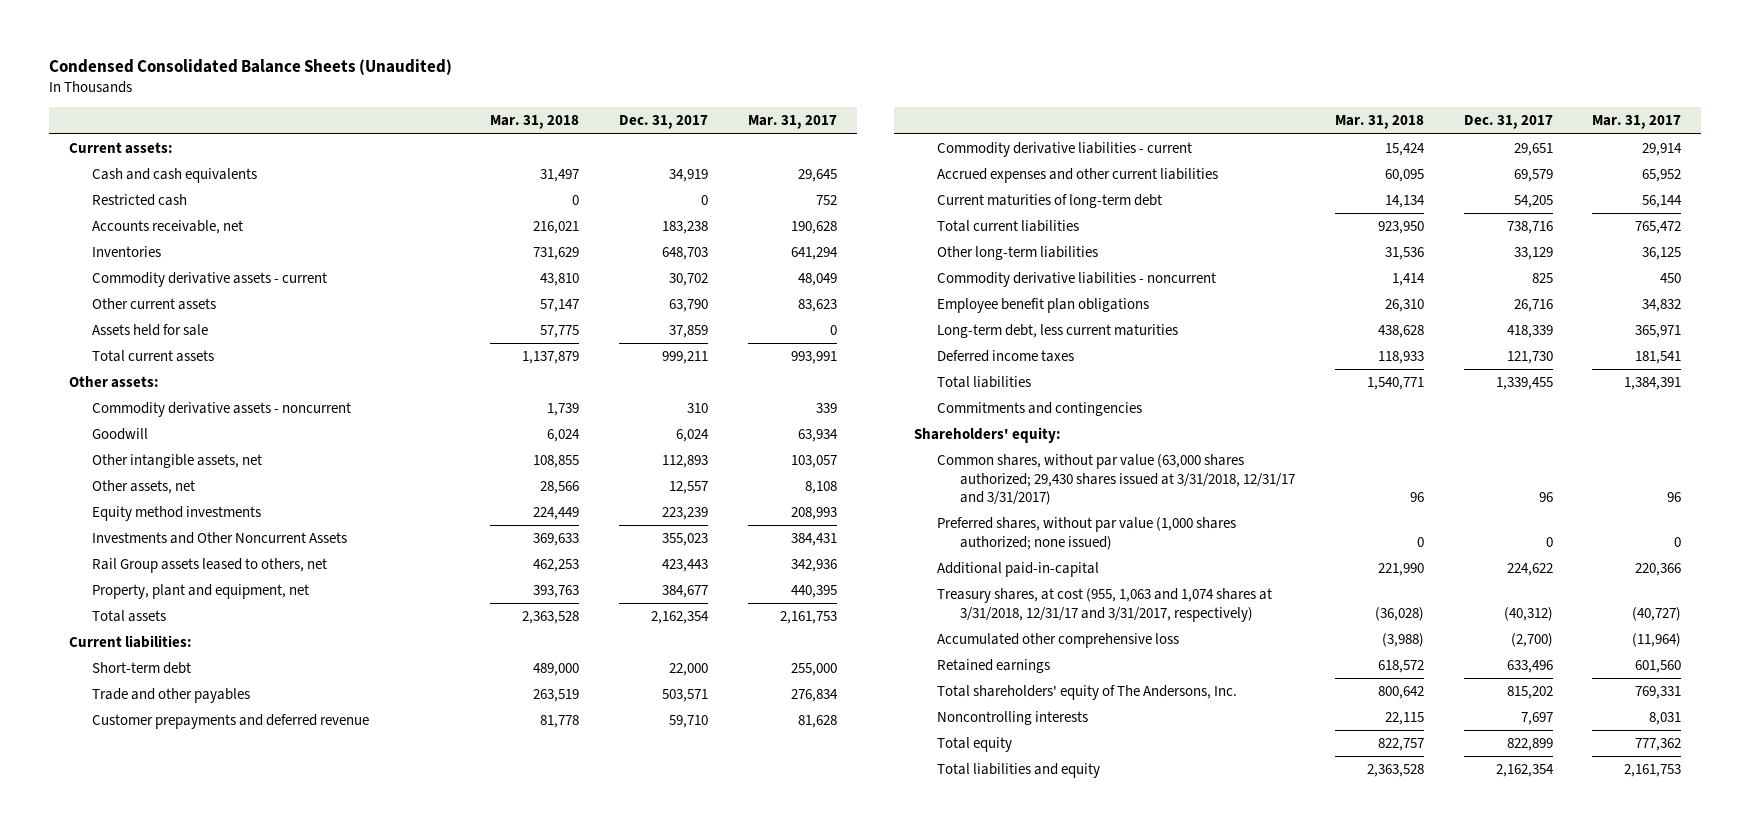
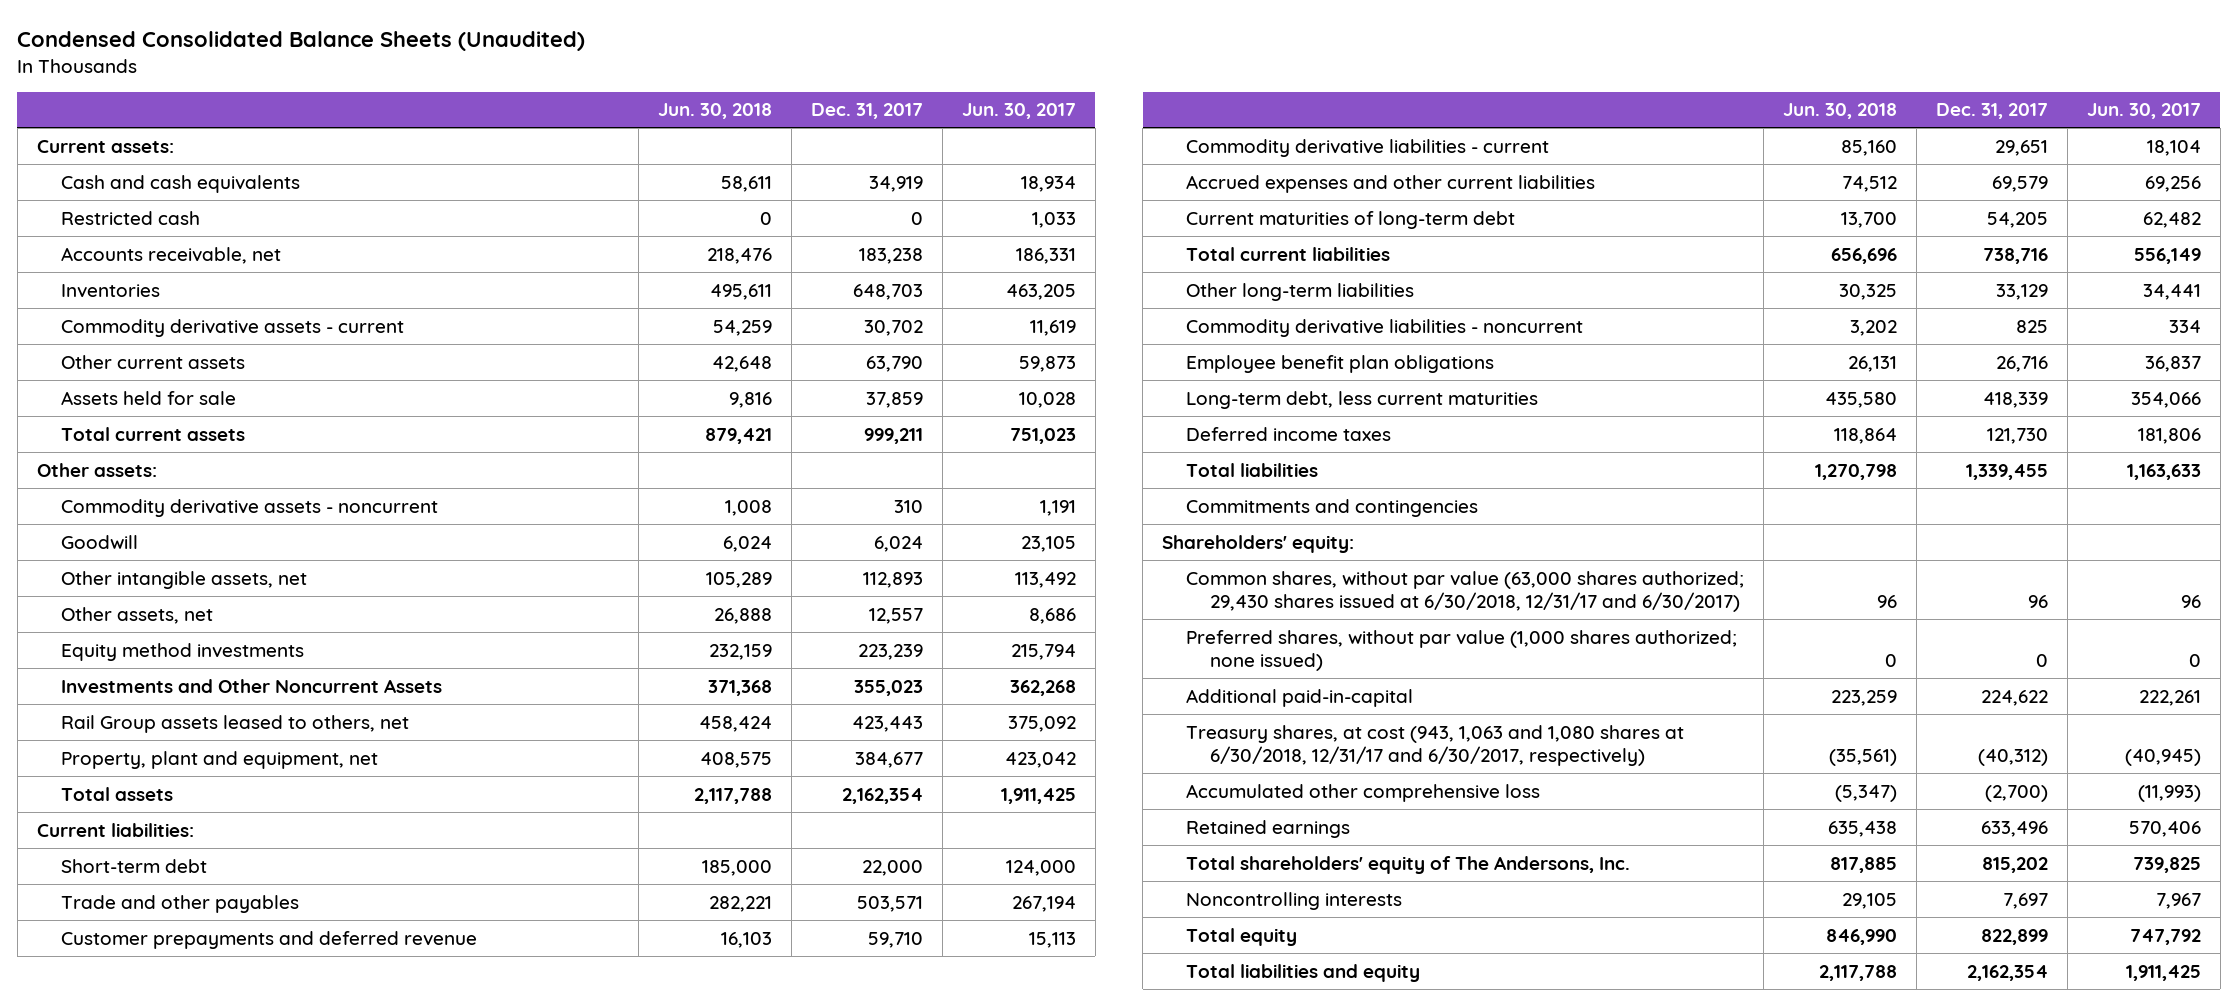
- | Mar. 31, 2018 | Dec. 31, 2017 | Mar. 31, 2017
+ | Jun. 30, 2018 | Dec. 31, 2017 | Jun. 30, 2017
- Common shares, without par value (63,000 shares authorized; 29,430 shares issued at 3/31/2018, 12/31/17 and 3/31/2017) | 96 | 96 | 96
+ Common shares, without par value (63,000 shares authorized; 29,430 shares issued at 6/30/2018, 12/31/17 and 6/30/2017) | 96 | 96 | 96
- Treasury shares, at cost (955, 1,063 and 1,074 shares at 3/31/2018, 12/31/17 and 3/31/2017, respectively) | (36,028) | (40,312) | (40,727)
+ Treasury shares, at cost (943, 1,063 and 1,080 shares at 6/30/2018, 12/31/17 and 6/30/2017, respectively) | (35,561) | (40,312) | (40,945)

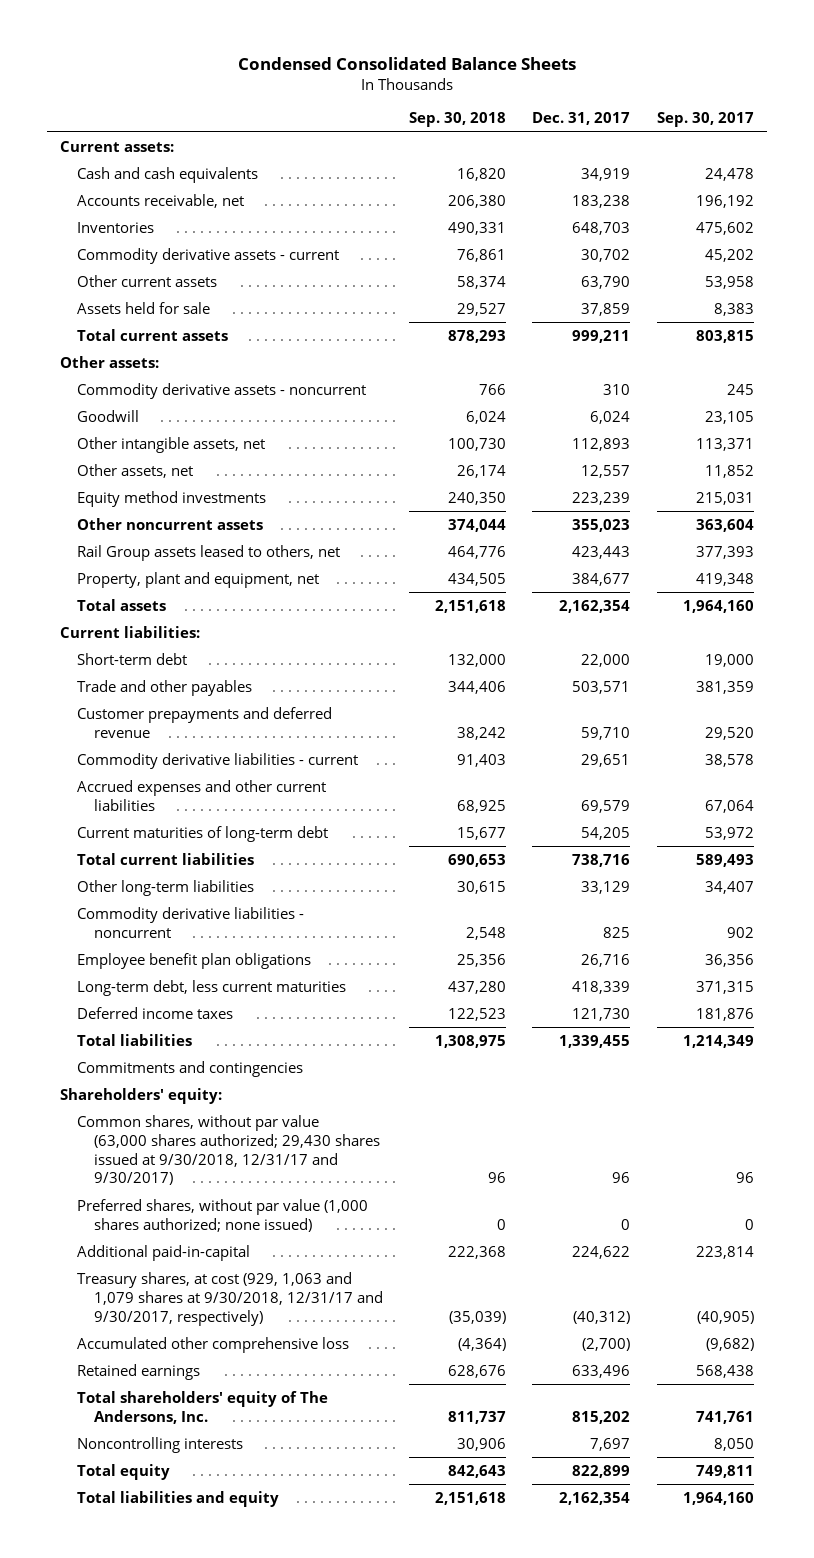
- Condensed Consolidated Balance Sheets (Unaudited)
+ Condensed Consolidated Balance Sheets
- | Jun. 30, 2018 | Dec. 31, 2017 | Jun. 30, 2017
+ | Sep. 30, 2018 | Dec. 31, 2017 | Sep. 30, 2017
- Restricted cash | 0 | 0 | 1,033
- Investments and Other Noncurrent Assets | 371,368 | 355,023 | 362,268
+ Other noncurrent assets | 374,044 | 355,023 | 363,604
- Common shares, without par value (63,000 shares authorized; 29,430 shares issued at 6/30/2018, 12/31/17 and 6/30/2017) | 96 | 96 | 96
+ Common shares, without par value (63,000 shares authorized; 29,430 shares issued at 9/30/2018, 12/31/17 and 9/30/2017) | 96 | 96 | 96
- Treasury shares, at cost (943, 1,063 and 1,080 shares at 6/30/2018, 12/31/17 and 6/30/2017, respectively) | (35,561) | (40,312) | (40,945)
+ Treasury shares, at cost (929, 1,063 and 1,079 shares at 9/30/2018, 12/31/17 and 9/30/2017, respectively) | (35,039) | (40,312) | (40,905)

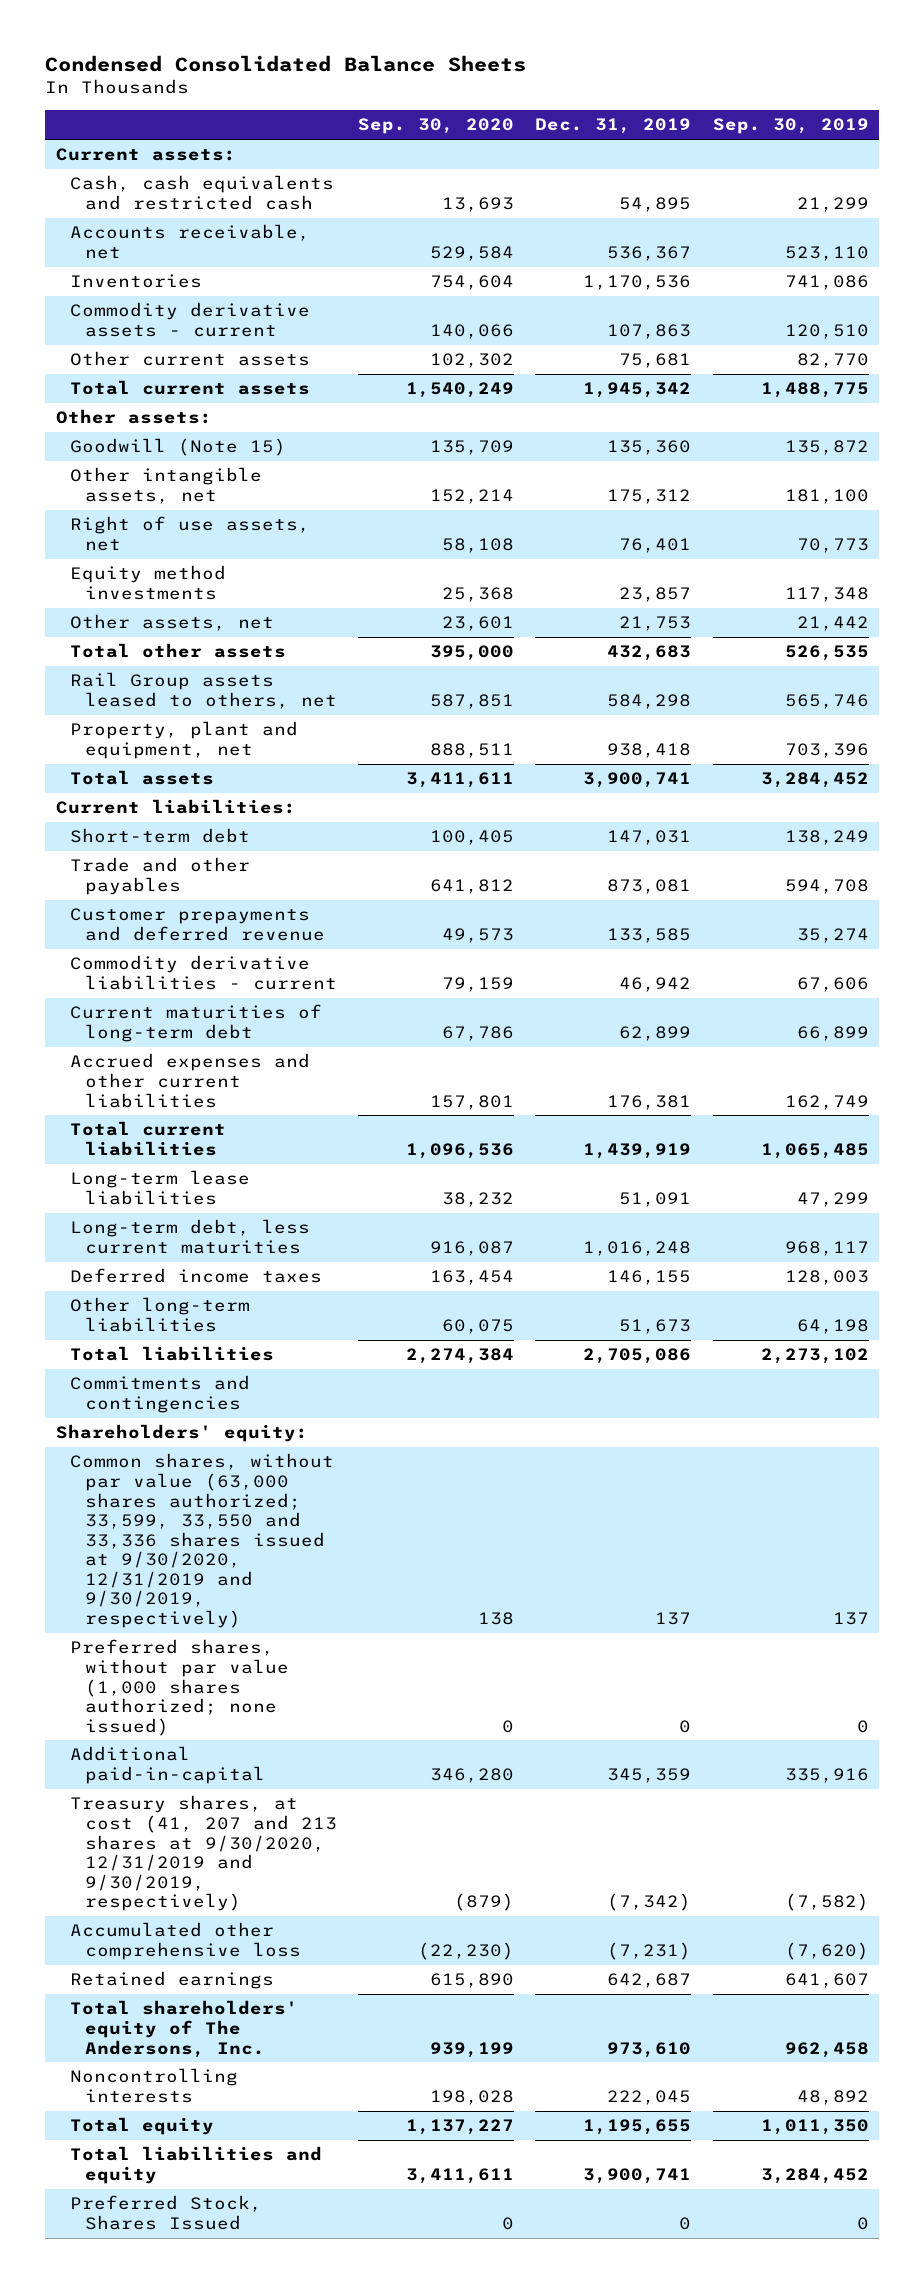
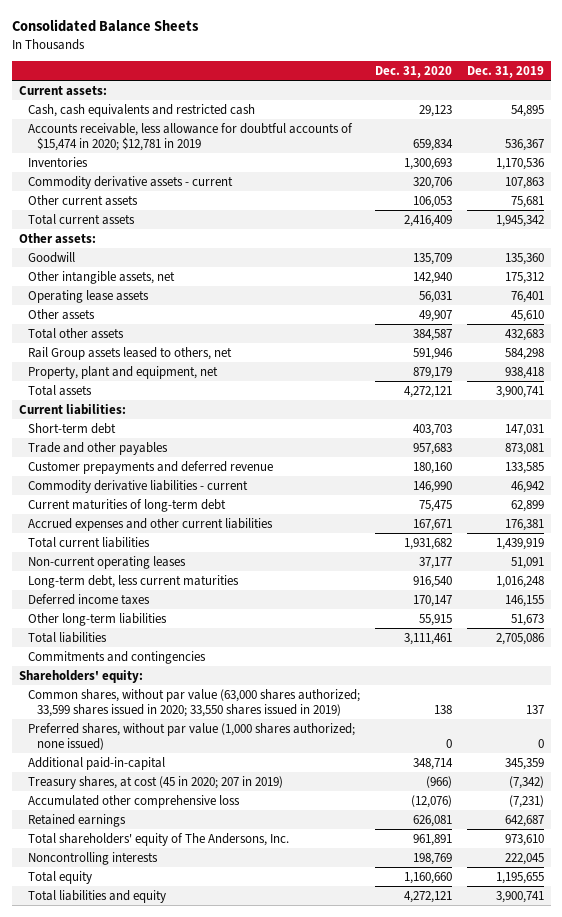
- Condensed Consolidated Balance Sheets
+ Consolidated Balance Sheets
- | Sep. 30, 2020 | Dec. 31, 2019 | Sep. 30, 2019
+ | Dec. 31, 2020 | Dec. 31, 2019
- Accounts receivable, net | 529,584 | 536,367 | 523,110
+ Accounts receivable, less allowance for doubtful accounts of $15,474 in 2020; $12,781 in 2019 | 659,834 | 536,367
- Goodwill (Note 15) | 135,709 | 135,360 | 135,872
+ Goodwill | 135,709 | 135,360
- Right of use assets, net | 58,108 | 76,401 | 70,773
- Equity method investments | 25,368 | 23,857 | 117,348
- Other assets, net | 23,601 | 21,753 | 21,442
+ Operating lease assets | 56,031 | 76,401
+ Other assets | 49,907 | 45,610
- Long-term lease liabilities | 38,232 | 51,091 | 47,299
+ Non-current operating leases | 37,177 | 51,091
- Common shares, without par value (63,000 shares authorized; 33,599, 33,550 and 33,336 shares issued at 9/30/2020, 12/31/2019 and 9/30/2019, respectively) | 138 | 137 | 137
+ Common shares, without par value (63,000 shares authorized; 33,599 shares issued in 2020; 33,550 shares issued in 2019) | 138 | 137
- Treasury shares, at cost (41, 207 and 213 shares at 9/30/2020, 12/31/2019 and 9/30/2019, respectively) | (879) | (7,342) | (7,582)
+ Treasury shares, at cost (45 in 2020; 207 in 2019) | (966) | (7,342)
- Preferred Stock, Shares Issued | 0 | 0 | 0

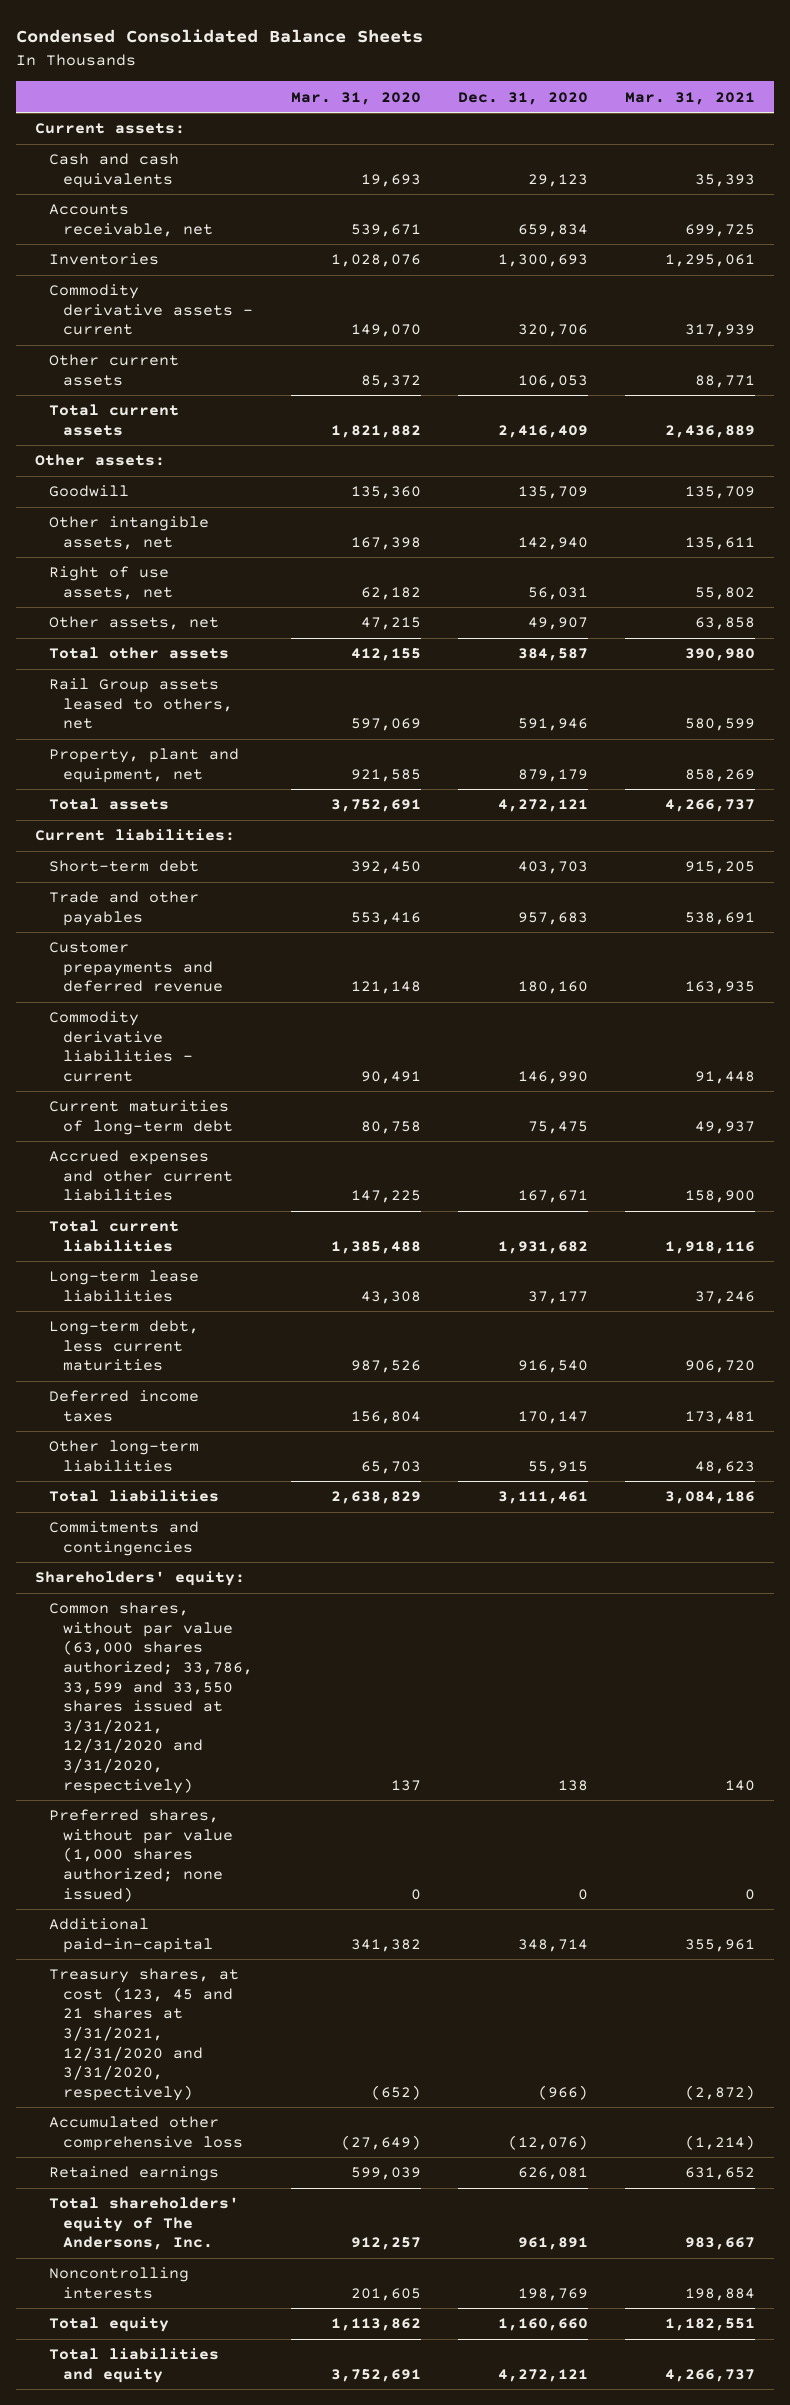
- Consolidated Balance Sheets
+ Condensed Consolidated Balance Sheets
- | Dec. 31, 2020 | Dec. 31, 2019
+ | Mar. 31, 2020 | Dec. 31, 2020 | Mar. 31, 2021
- Cash, cash equivalents and restricted cash | 29,123 | 54,895
- Accounts receivable, less allowance for doubtful accounts of $15,474 in 2020; $12,781 in 2019 | 659,834 | 536,367
+ Cash and cash equivalents | 19,693 | 29,123 | 35,393
+ Accounts receivable, net | 539,671 | 659,834 | 699,725
- Operating lease assets | 56,031 | 76,401
- Other assets | 49,907 | 45,610
+ Right of use assets, net | 62,182 | 56,031 | 55,802
+ Other assets, net | 47,215 | 49,907 | 63,858
- Non-current operating leases | 37,177 | 51,091
+ Long-term lease liabilities | 43,308 | 37,177 | 37,246
- Common shares, without par value (63,000 shares authorized; 33,599 shares issued in 2020; 33,550 shares issued in 2019) | 138 | 137
+ Common shares, without par value (63,000 shares authorized; 33,786, 33,599 and 33,550 shares issued at 3/31/2021, 12/31/2020 and 3/31/2020, respectively) | 137 | 138 | 140
- Treasury shares, at cost (45 in 2020; 207 in 2019) | (966) | (7,342)
+ Treasury shares, at cost (123, 45 and 21 shares at 3/31/2021, 12/31/2020 and 3/31/2020, respectively) | (652) | (966) | (2,872)

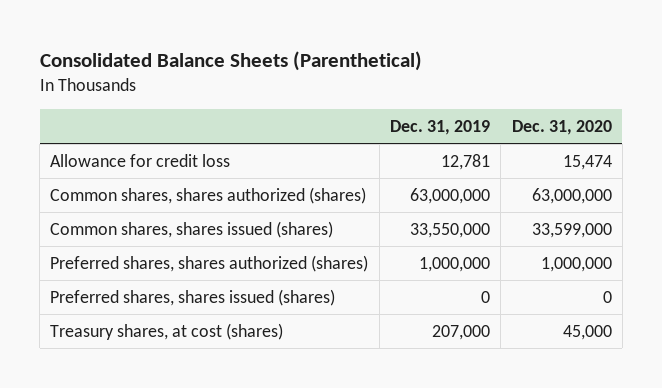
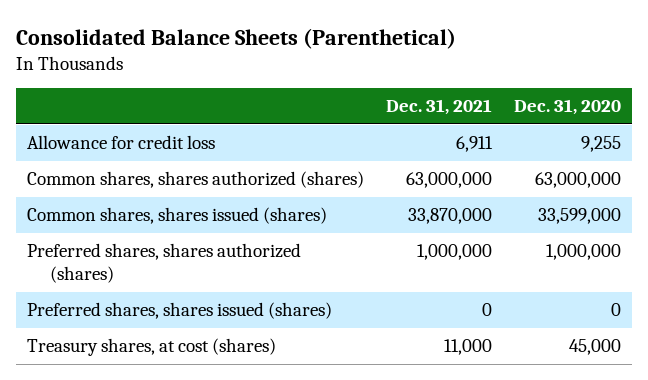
- | Dec. 31, 2019 | Dec. 31, 2020
+ | Dec. 31, 2021 | Dec. 31, 2020
- Allowance for credit loss | 12,781 | 15,474
+ Allowance for credit loss | 6,911 | 9,255

